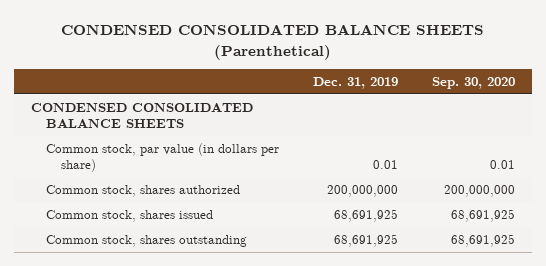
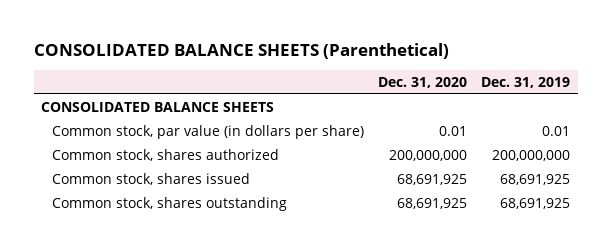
- CONDENSED CONSOLIDATED BALANCE SHEETS (Parenthetical)
+ CONSOLIDATED BALANCE SHEETS (Parenthetical)
- | Dec. 31, 2019 | Sep. 30, 2020
+ | Dec. 31, 2020 | Dec. 31, 2019
- CONDENSED CONSOLIDATED BALANCE SHEETS
+ CONSOLIDATED BALANCE SHEETS

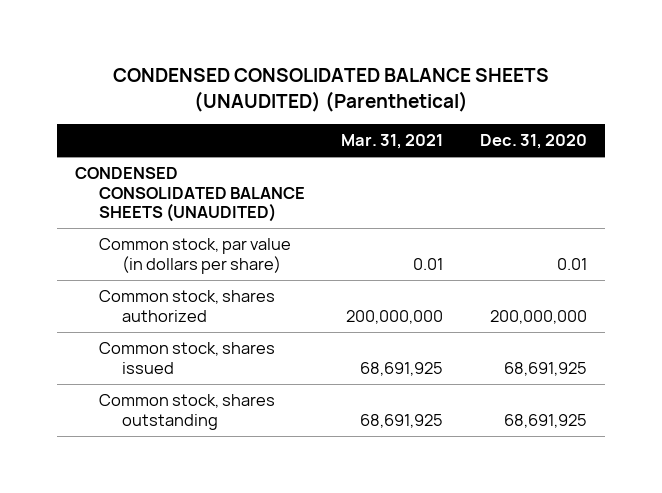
- CONSOLIDATED BALANCE SHEETS (Parenthetical)
+ CONDENSED CONSOLIDATED BALANCE SHEETS (UNAUDITED) (Parenthetical)
- | Dec. 31, 2020 | Dec. 31, 2019
+ | Mar. 31, 2021 | Dec. 31, 2020
- CONSOLIDATED BALANCE SHEETS
+ CONDENSED CONSOLIDATED BALANCE SHEETS (UNAUDITED)

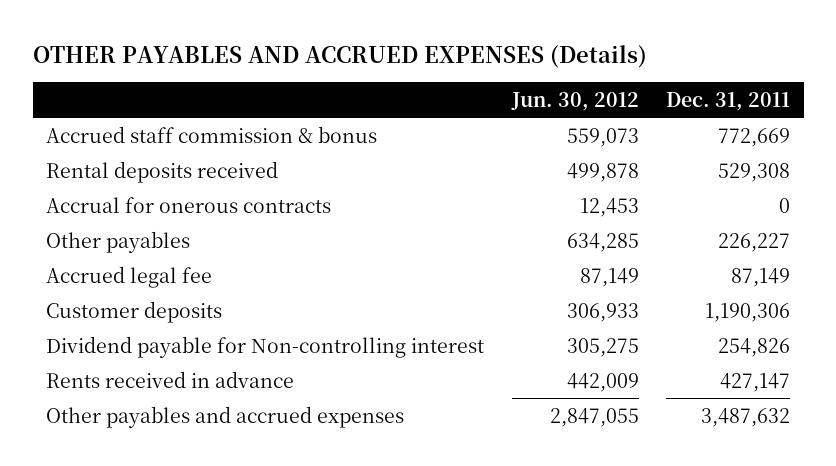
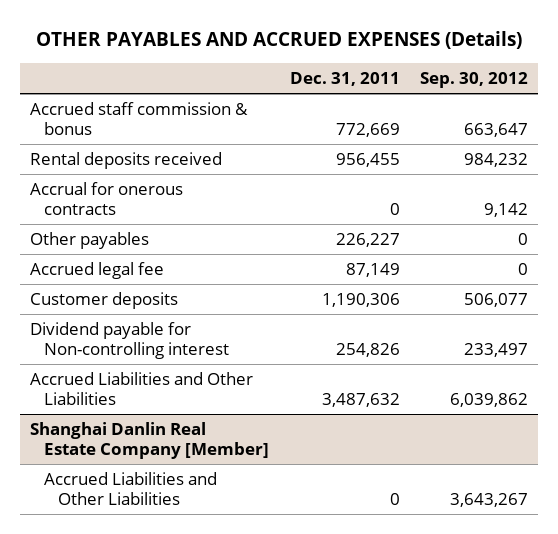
- | Jun. 30, 2012 | Dec. 31, 2011
+ | Dec. 31, 2011 | Sep. 30, 2012
- Rental deposits received | 499,878 | 529,308
+ Rental deposits received | 956,455 | 984,232
- Rents received in advance | 442,009 | 427,147
- Other payables and accrued expenses | 2,847,055 | 3,487,632
+ Accrued Liabilities and Other Liabilities | 3,487,632 | 6,039,862
+ Shanghai Danlin Real Estate Company [Member]
+ Accrued Liabilities and Other Liabilities | 0 | 3,643,267

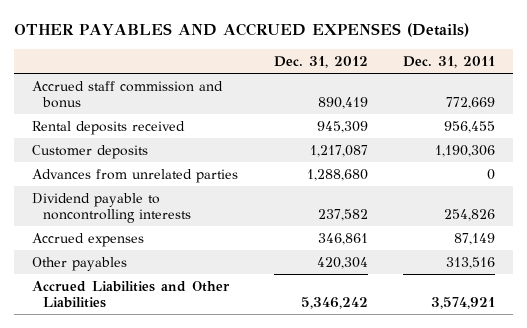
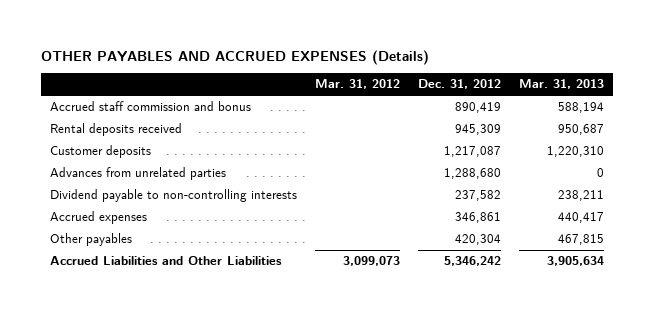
- | Dec. 31, 2012 | Dec. 31, 2011
+ | Mar. 31, 2012 | Dec. 31, 2012 | Mar. 31, 2013
- Dividend payable to noncontrolling interests | 237,582 | 254,826
+ Dividend payable to non-controlling interests | | 237,582 | 238,211

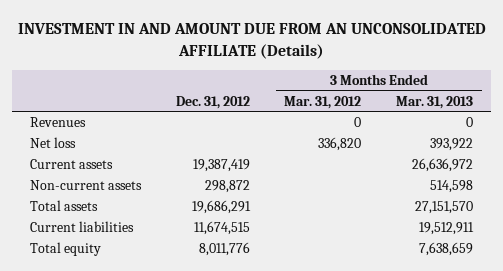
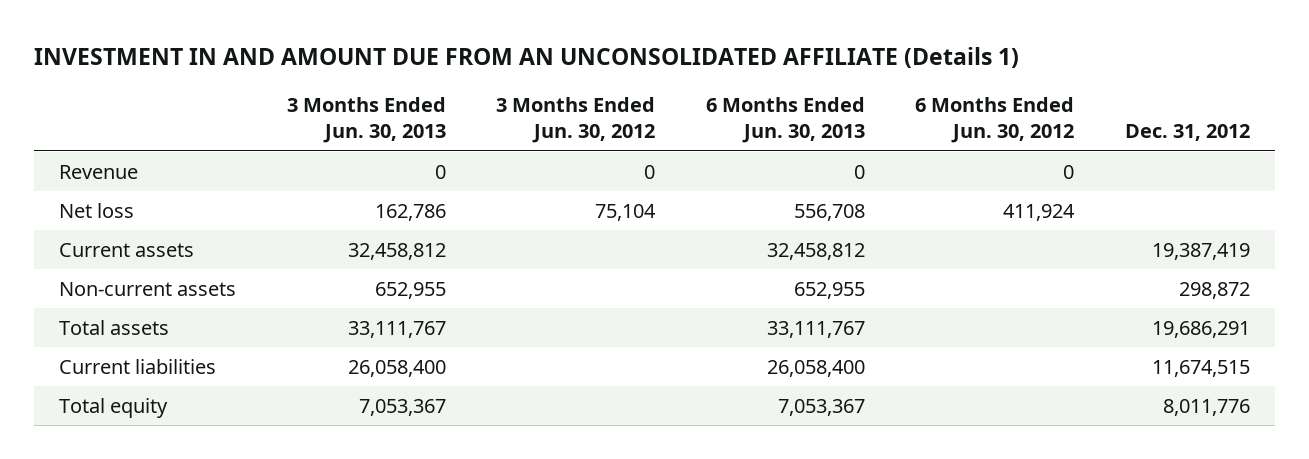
- INVESTMENT IN AND AMOUNT DUE FROM AN UNCONSOLIDATED AFFILIATE (Details)
+ INVESTMENT IN AND AMOUNT DUE FROM AN UNCONSOLIDATED AFFILIATE (Details 1)
- | Dec. 31, 2012 | 3 Months Ended Mar. 31, 2012 | 3 Months Ended Mar. 31, 2013
+ | 3 Months Ended Jun. 30, 2013 | 3 Months Ended Jun. 30, 2012 | 6 Months Ended Jun. 30, 2013 | 6 Months Ended Jun. 30, 2012 | Dec. 31, 2012
- Revenues | | 0 | 0
+ Revenue | 0 | 0 | 0 | 0 |

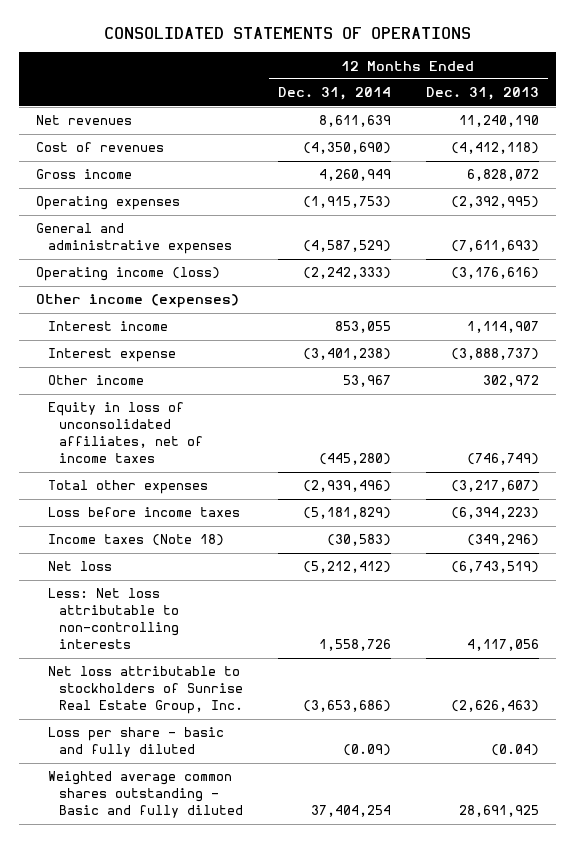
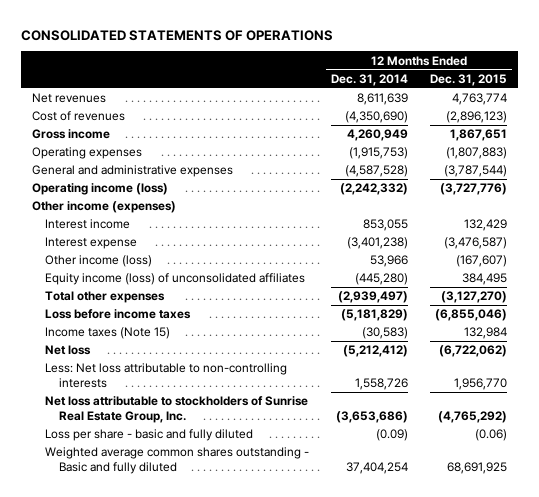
- | 12 Months Ended Dec. 31, 2014 | 12 Months Ended Dec. 31, 2013
+ | 12 Months Ended Dec. 31, 2014 | 12 Months Ended Dec. 31, 2015
- General and administrative expenses | (4,587,529) | (7,611,693)
- Operating income (loss) | (2,242,333) | (3,176,616)
+ General and administrative expenses | (4,587,528) | (3,787,544)
+ Operating income (loss) | (2,242,332) | (3,727,776)
- Other income | 53,967 | 302,972
- Equity in loss of unconsolidated affiliates, net of income taxes | (445,280) | (746,749)
- Total other expenses | (2,939,496) | (3,217,607)
+ Other income (loss) | 53,966 | (167,607)
+ Equity income (loss) of unconsolidated affiliates | (445,280) | 384,495
+ Total other expenses | (2,939,497) | (3,127,270)
- Income taxes (Note 18) | (30,583) | (349,296)
+ Income taxes (Note 15) | (30,583) | 132,984

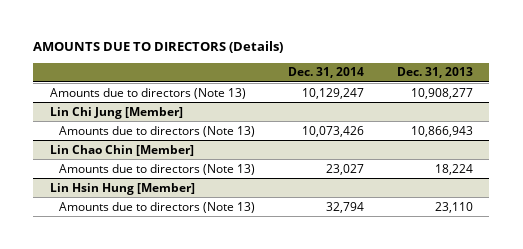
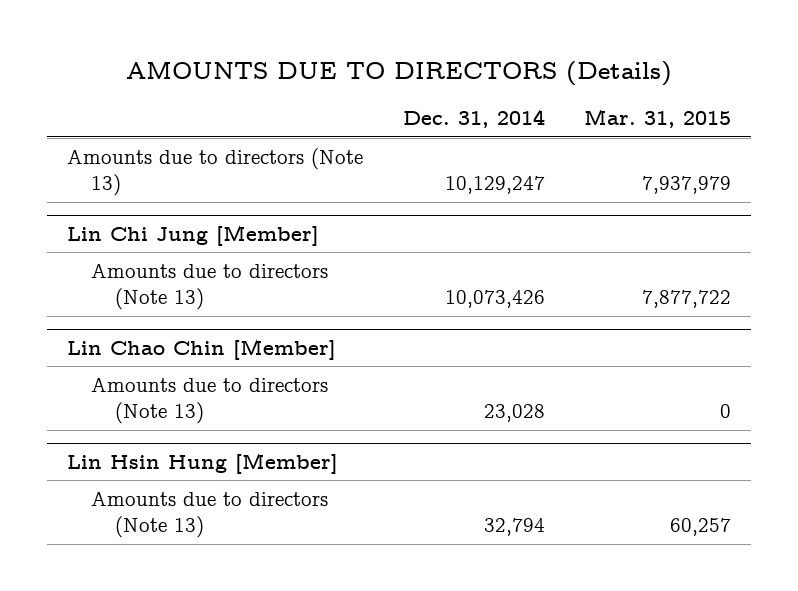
- | Dec. 31, 2014 | Dec. 31, 2013
+ | Dec. 31, 2014 | Mar. 31, 2015
@ Lin Chao Chin [Member]
- Amounts due to directors (Note 13) | 23,027 | 18,224
+ Amounts due to directors (Note 13) | 23,028 | 0

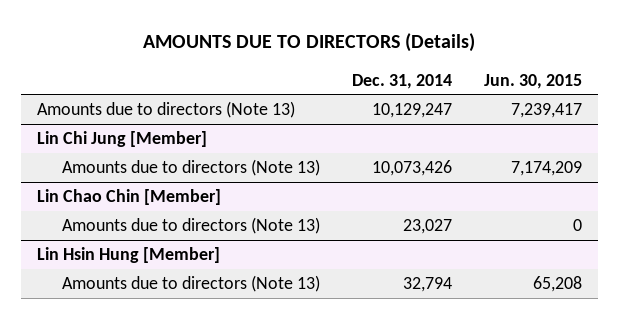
- | Dec. 31, 2014 | Mar. 31, 2015
+ | Dec. 31, 2014 | Jun. 30, 2015
@ Lin Chao Chin [Member]
- Amounts due to directors (Note 13) | 23,028 | 0
+ Amounts due to directors (Note 13) | 23,027 | 0

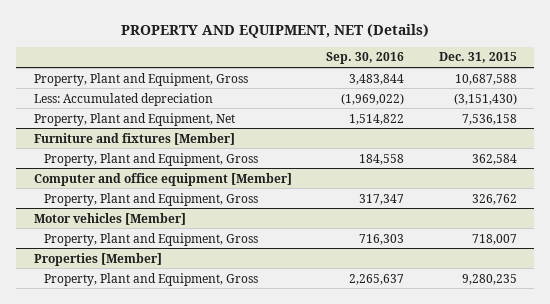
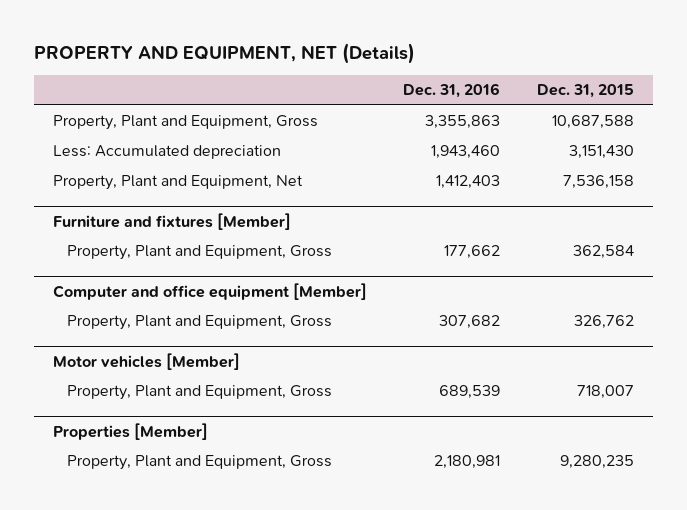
- | Sep. 30, 2016 | Dec. 31, 2015
+ | Dec. 31, 2016 | Dec. 31, 2015
- Less: Accumulated depreciation | (1,969,022) | (3,151,430)
+ Less: Accumulated depreciation | 1,943,460 | 3,151,430

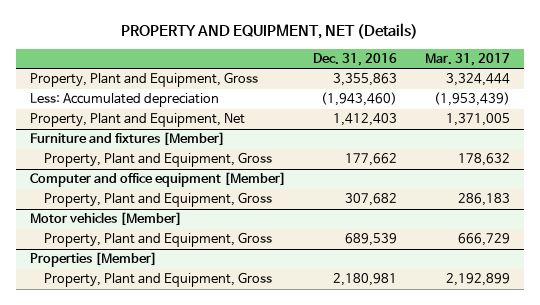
- | Dec. 31, 2016 | Dec. 31, 2015
+ | Dec. 31, 2016 | Mar. 31, 2017
- Less: Accumulated depreciation | 1,943,460 | 3,151,430
+ Less: Accumulated depreciation | (1,943,460) | (1,953,439)

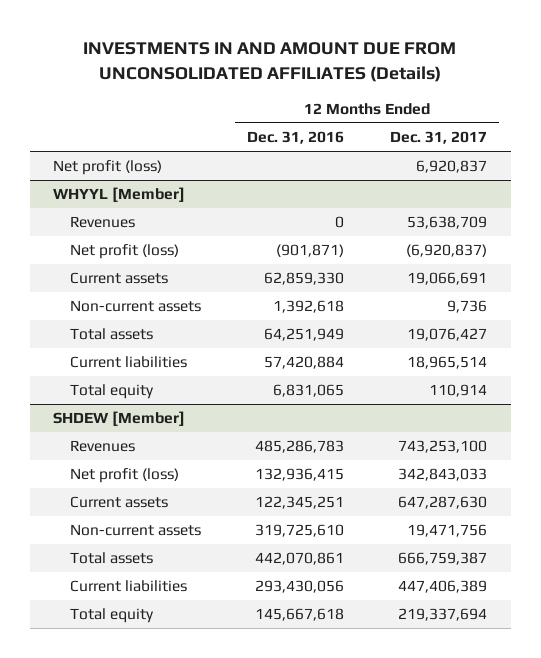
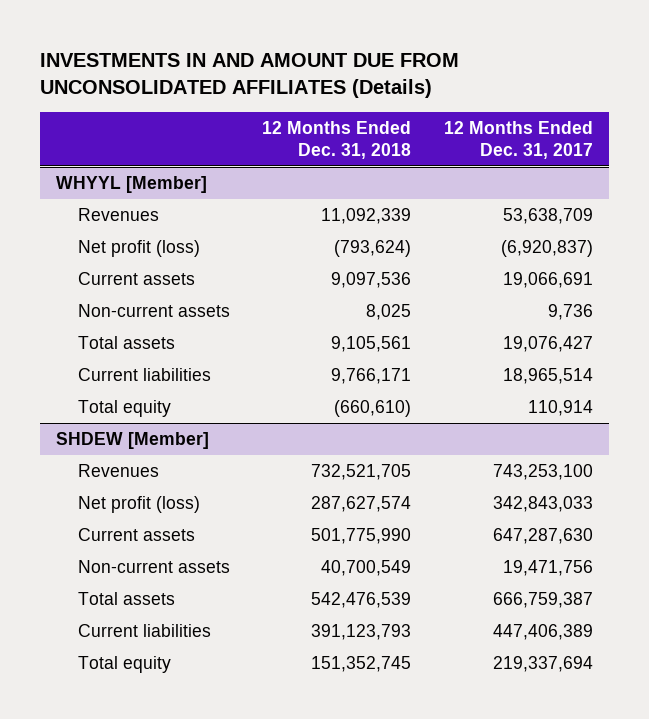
- | 12 Months Ended Dec. 31, 2016 | 12 Months Ended Dec. 31, 2017
+ | 12 Months Ended Dec. 31, 2018 | 12 Months Ended Dec. 31, 2017
- Net profit (loss) | | 6,920,837

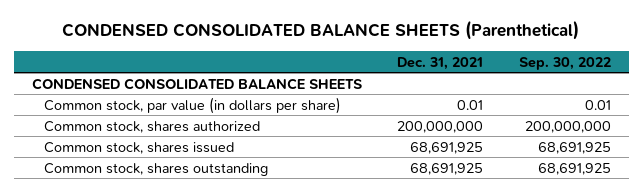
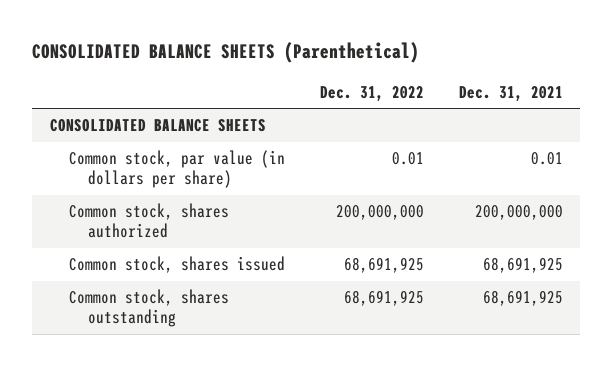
- CONDENSED CONSOLIDATED BALANCE SHEETS (Parenthetical)
+ CONSOLIDATED BALANCE SHEETS (Parenthetical)
- | Dec. 31, 2021 | Sep. 30, 2022
+ | Dec. 31, 2022 | Dec. 31, 2021
- CONDENSED CONSOLIDATED BALANCE SHEETS
+ CONSOLIDATED BALANCE SHEETS

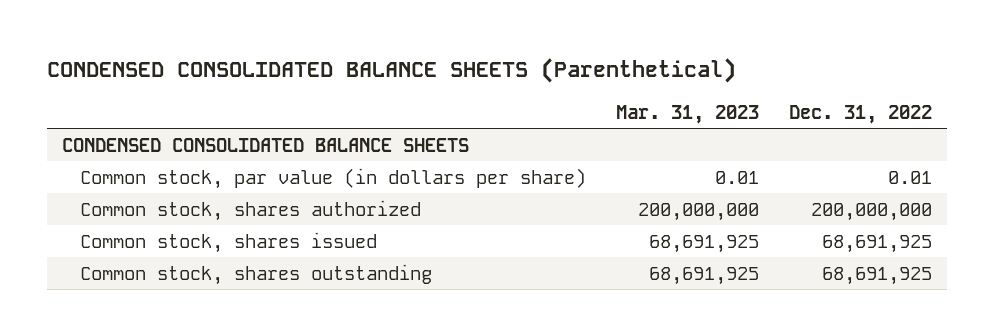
- CONSOLIDATED BALANCE SHEETS (Parenthetical)
+ CONDENSED CONSOLIDATED BALANCE SHEETS (Parenthetical)
- | Dec. 31, 2022 | Dec. 31, 2021
+ | Mar. 31, 2023 | Dec. 31, 2022
- CONSOLIDATED BALANCE SHEETS
+ CONDENSED CONSOLIDATED BALANCE SHEETS

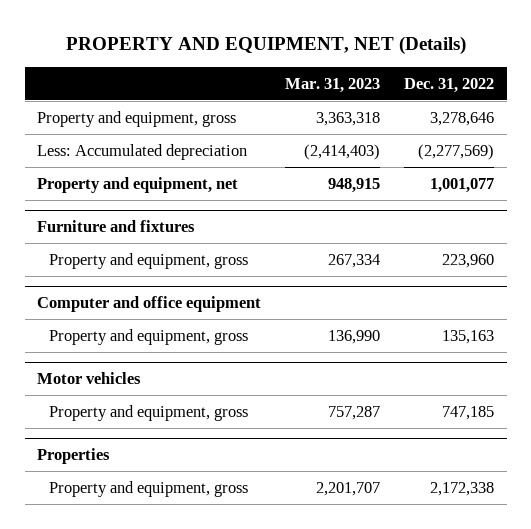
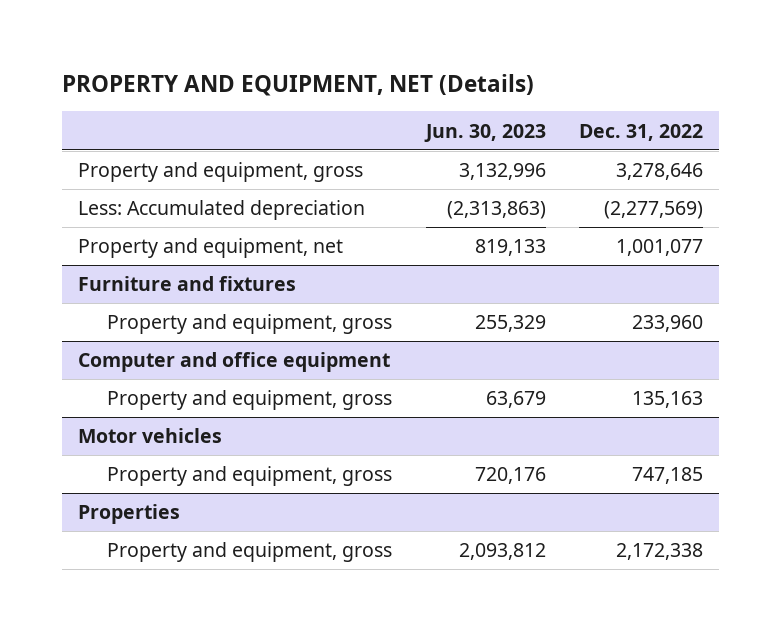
- | Mar. 31, 2023 | Dec. 31, 2022
+ | Jun. 30, 2023 | Dec. 31, 2022
@ Furniture and fixtures
- Property and equipment, gross | 267,334 | 223,960
+ Property and equipment, gross | 255,329 | 233,960

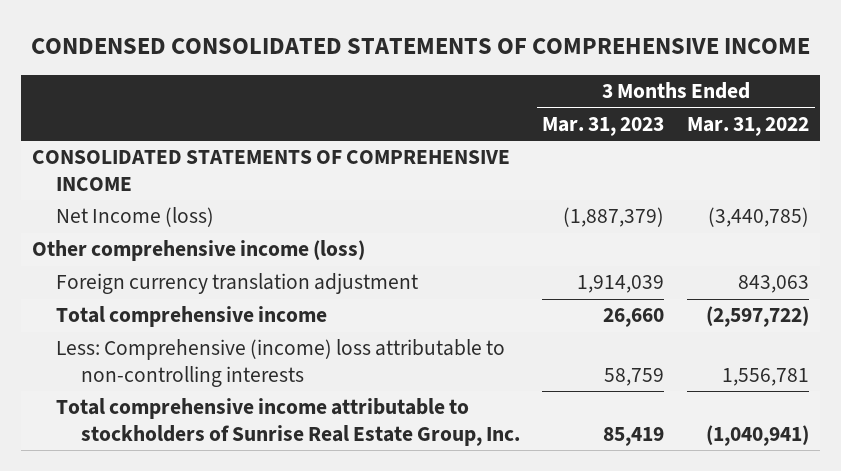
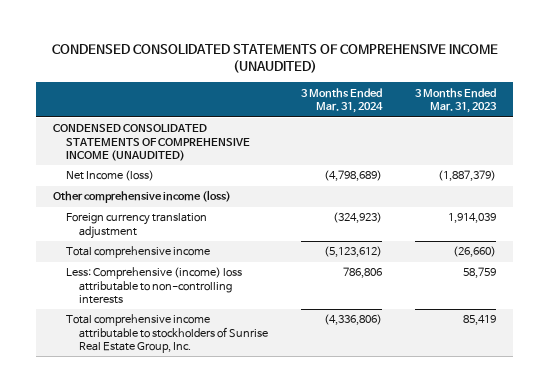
- CONDENSED CONSOLIDATED STATEMENTS OF COMPREHENSIVE INCOME
+ CONDENSED CONSOLIDATED STATEMENTS OF COMPREHENSIVE INCOME (UNAUDITED)
- | 3 Months Ended Mar. 31, 2023 | 3 Months Ended Mar. 31, 2022
+ | 3 Months Ended Mar. 31, 2024 | 3 Months Ended Mar. 31, 2023
- CONSOLIDATED STATEMENTS OF COMPREHENSIVE INCOME
+ CONDENSED CONSOLIDATED STATEMENTS OF COMPREHENSIVE INCOME (UNAUDITED)
- Total comprehensive income | 26,660 | (2,597,722)
+ Total comprehensive income | (5,123,612) | (26,660)

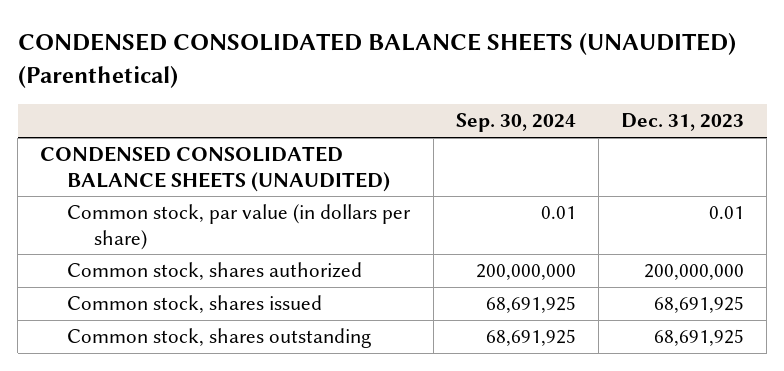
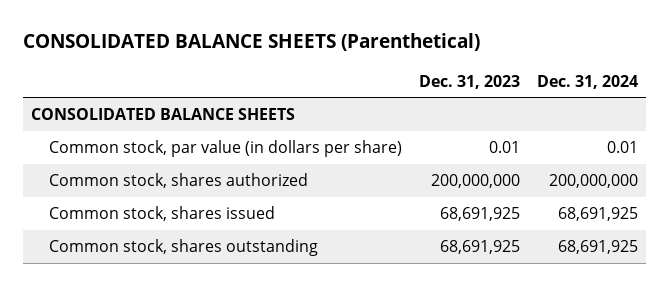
- CONDENSED CONSOLIDATED BALANCE SHEETS (UNAUDITED) (Parenthetical)
+ CONSOLIDATED BALANCE SHEETS (Parenthetical)
- | Sep. 30, 2024 | Dec. 31, 2023
+ | Dec. 31, 2023 | Dec. 31, 2024
- CONDENSED CONSOLIDATED BALANCE SHEETS (UNAUDITED)
+ CONSOLIDATED BALANCE SHEETS

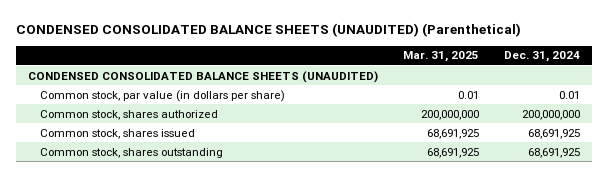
- CONSOLIDATED BALANCE SHEETS (Parenthetical)
+ CONDENSED CONSOLIDATED BALANCE SHEETS (UNAUDITED) (Parenthetical)
- | Dec. 31, 2023 | Dec. 31, 2024
+ | Mar. 31, 2025 | Dec. 31, 2024
- CONSOLIDATED BALANCE SHEETS
+ CONDENSED CONSOLIDATED BALANCE SHEETS (UNAUDITED)

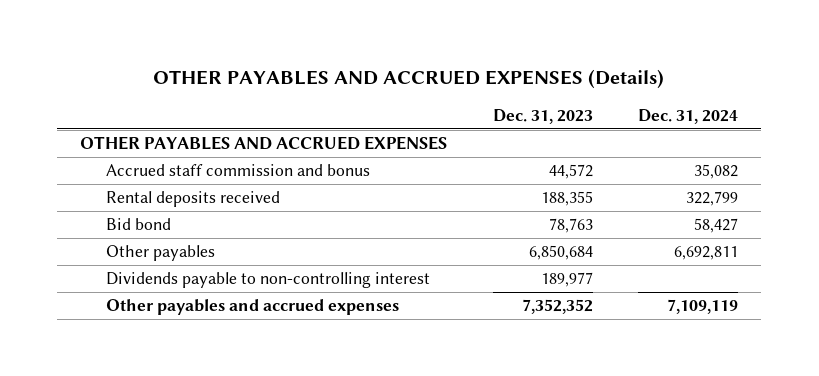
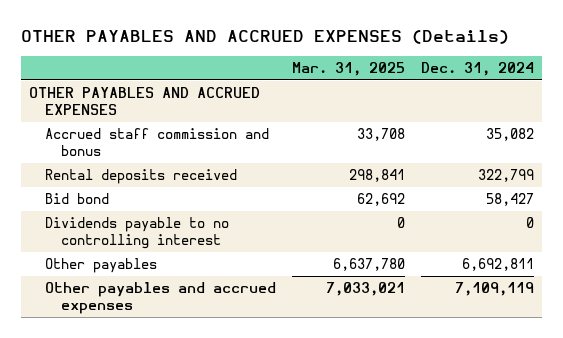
- | Dec. 31, 2023 | Dec. 31, 2024
+ | Mar. 31, 2025 | Dec. 31, 2024
+ Dividends payable to no controlling interest | 0 | 0
- Dividends payable to non-controlling interest | 189,977 |

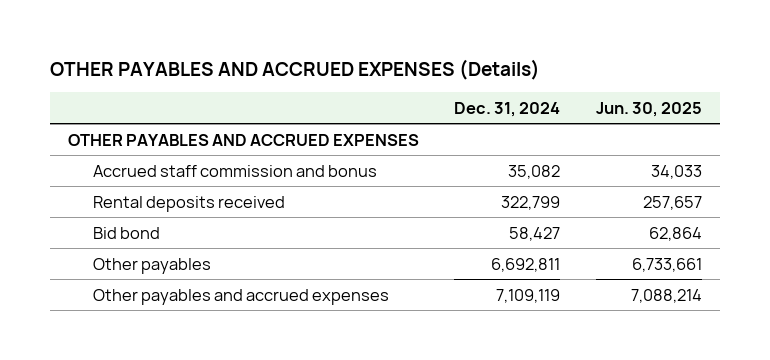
- | Mar. 31, 2025 | Dec. 31, 2024
+ | Dec. 31, 2024 | Jun. 30, 2025
- Dividends payable to no controlling interest | 0 | 0

